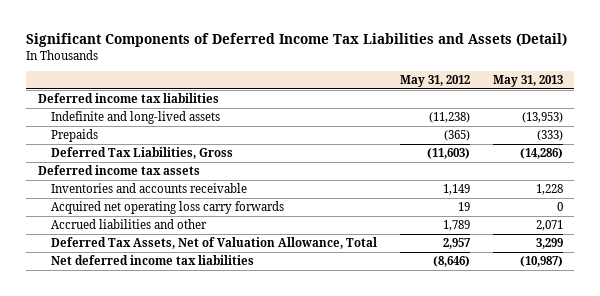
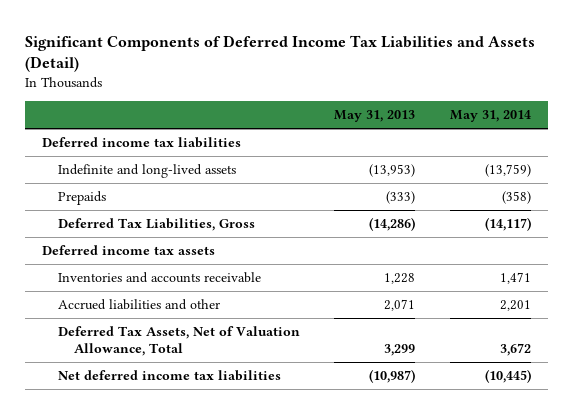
- | May 31, 2012 | May 31, 2013
+ | May 31, 2013 | May 31, 2014
- Acquired net operating loss carry forwards | 19 | 0

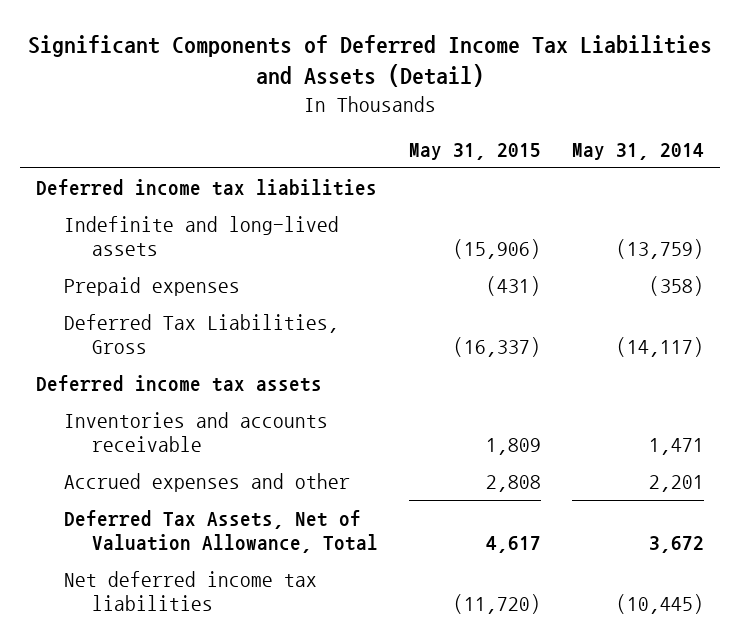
- | May 31, 2013 | May 31, 2014
+ | May 31, 2015 | May 31, 2014
- Prepaids | (333) | (358)
+ Prepaid expenses | (431) | (358)
- Accrued liabilities and other | 2,071 | 2,201
+ Accrued expenses and other | 2,808 | 2,201

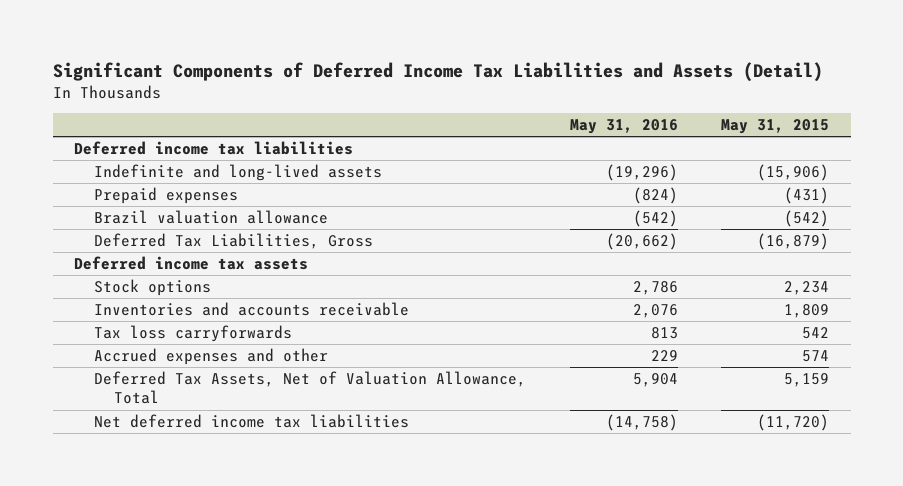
- | May 31, 2015 | May 31, 2014
+ | May 31, 2016 | May 31, 2015
- Deferred Tax Liabilities, Gross | (16,337) | (14,117)
+ Brazil valuation allowance | (542) | (542)
+ Deferred Tax Liabilities, Gross | (20,662) | (16,879)
+ Stock options | 2,786 | 2,234
- Accrued expenses and other | 2,808 | 2,201
- Deferred Tax Assets, Net of Valuation Allowance, Total | 4,617 | 3,672
+ Tax loss carryforwards | 813 | 542
+ Accrued expenses and other | 229 | 574
+ Deferred Tax Assets, Net of Valuation Allowance, Total | 5,904 | 5,159

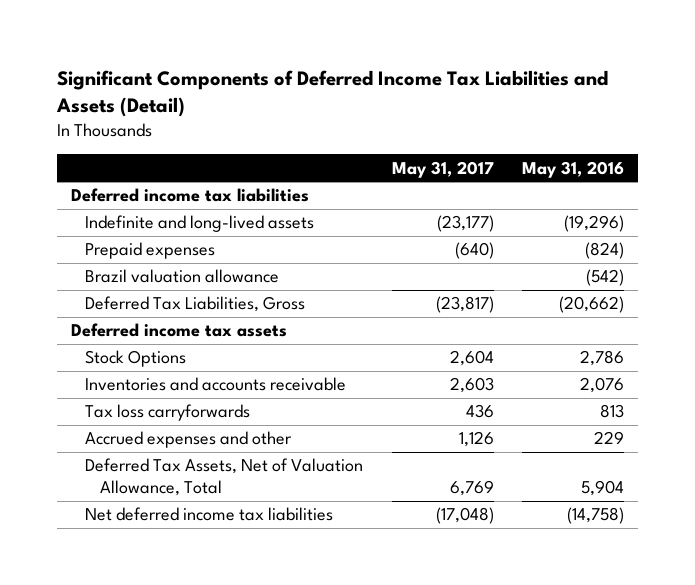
- | May 31, 2016 | May 31, 2015
+ | May 31, 2017 | May 31, 2016
- Stock options | 2,786 | 2,234
+ Stock Options | 2,604 | 2,786

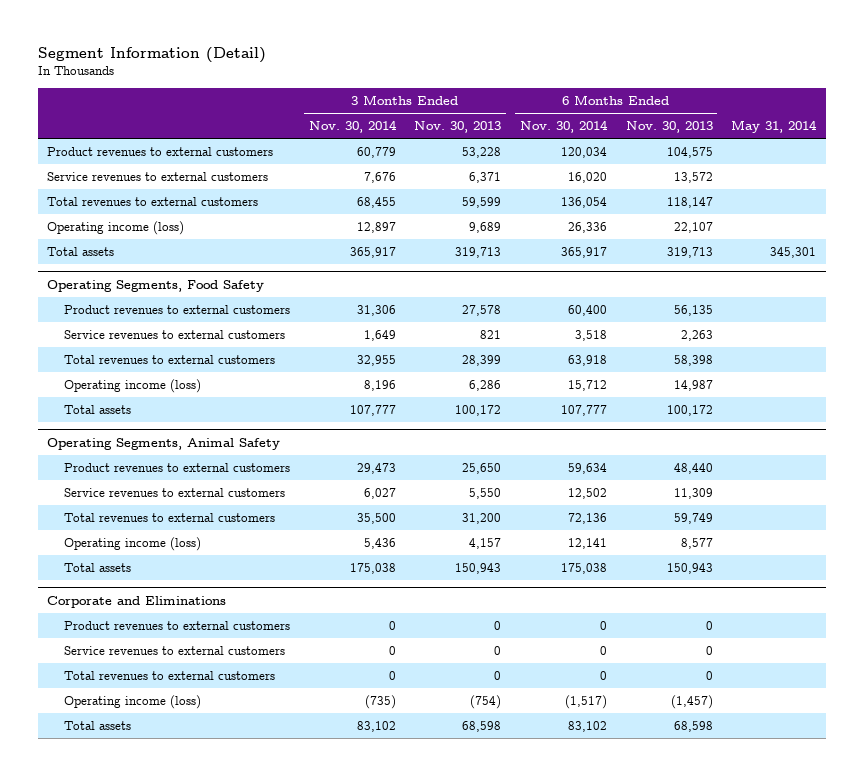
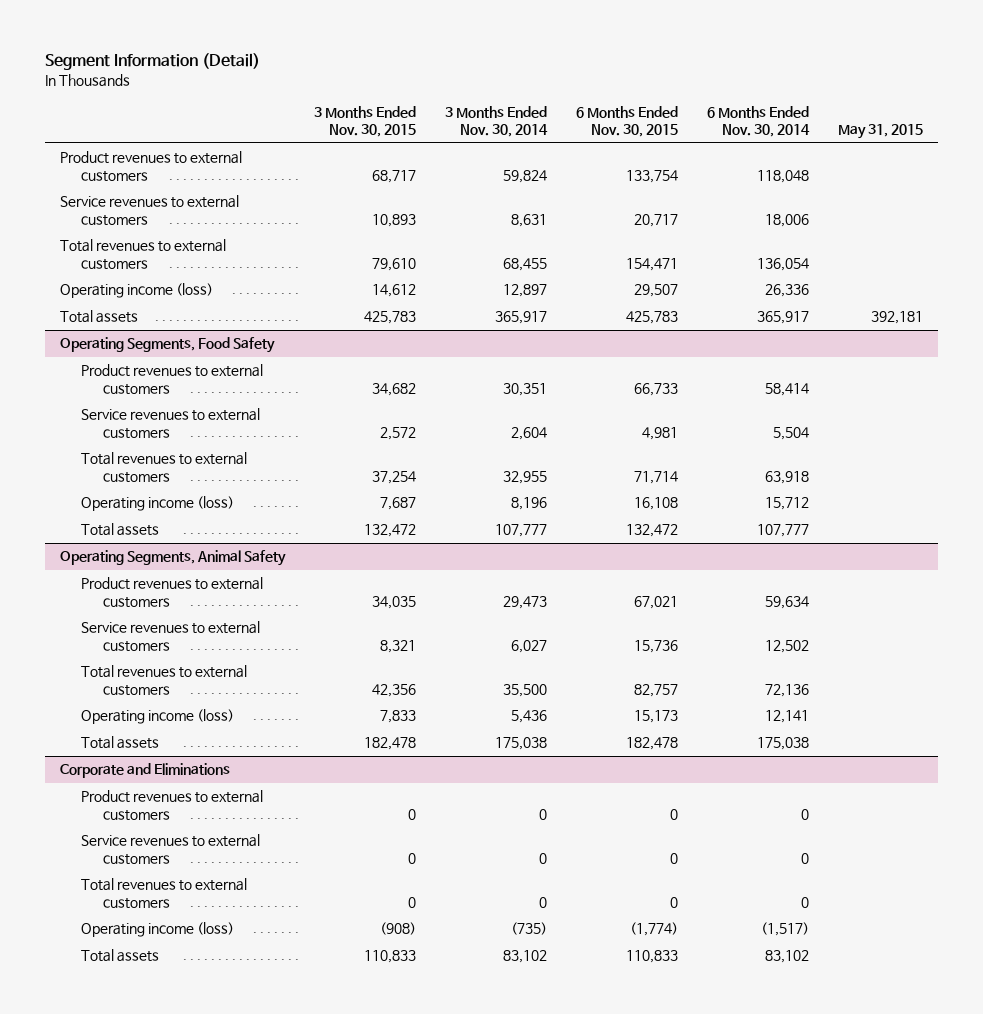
- | 3 Months Ended Nov. 30, 2014 | 3 Months Ended Nov. 30, 2013 | 6 Months Ended Nov. 30, 2014 | 6 Months Ended Nov. 30, 2013 | May 31, 2014
+ | 3 Months Ended Nov. 30, 2015 | 3 Months Ended Nov. 30, 2014 | 6 Months Ended Nov. 30, 2015 | 6 Months Ended Nov. 30, 2014 | May 31, 2015
- Product revenues to external customers | 60,779 | 53,228 | 120,034 | 104,575 |
- Service revenues to external customers | 7,676 | 6,371 | 16,020 | 13,572 |
+ Product revenues to external customers | 68,717 | 59,824 | 133,754 | 118,048 |
+ Service revenues to external customers | 10,893 | 8,631 | 20,717 | 18,006 |
@ Operating Segments, Food Safety
- Product revenues to external customers | 31,306 | 27,578 | 60,400 | 56,135 |
- Service revenues to external customers | 1,649 | 821 | 3,518 | 2,263 |
+ Product revenues to external customers | 34,682 | 30,351 | 66,733 | 58,414 |
+ Service revenues to external customers | 2,572 | 2,604 | 4,981 | 5,504 |

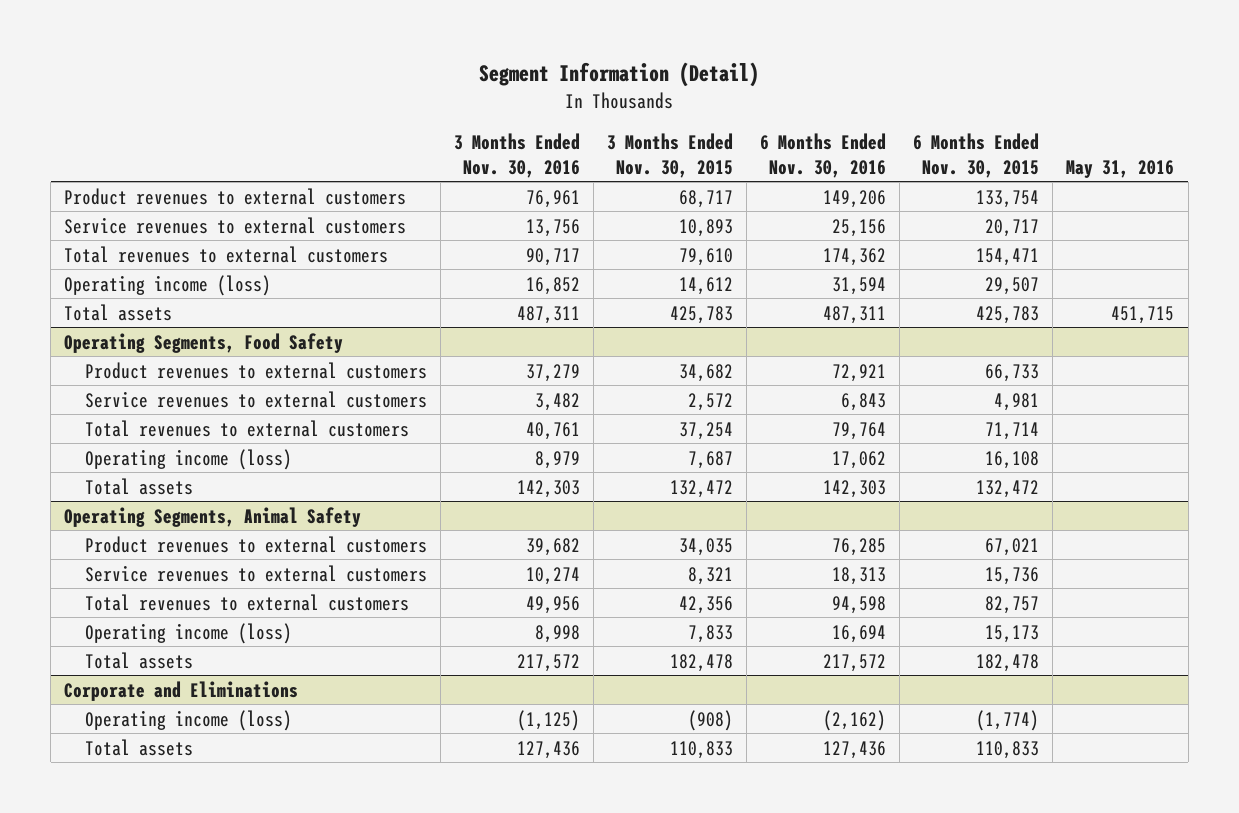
- | 3 Months Ended Nov. 30, 2015 | 3 Months Ended Nov. 30, 2014 | 6 Months Ended Nov. 30, 2015 | 6 Months Ended Nov. 30, 2014 | May 31, 2015
+ | 3 Months Ended Nov. 30, 2016 | 3 Months Ended Nov. 30, 2015 | 6 Months Ended Nov. 30, 2016 | 6 Months Ended Nov. 30, 2015 | May 31, 2016
@ Corporate and Eliminations
- Product revenues to external customers | 0 | 0 | 0 | 0 |
- Service revenues to external customers | 0 | 0 | 0 | 0 |
- Total revenues to external customers | 0 | 0 | 0 | 0 |

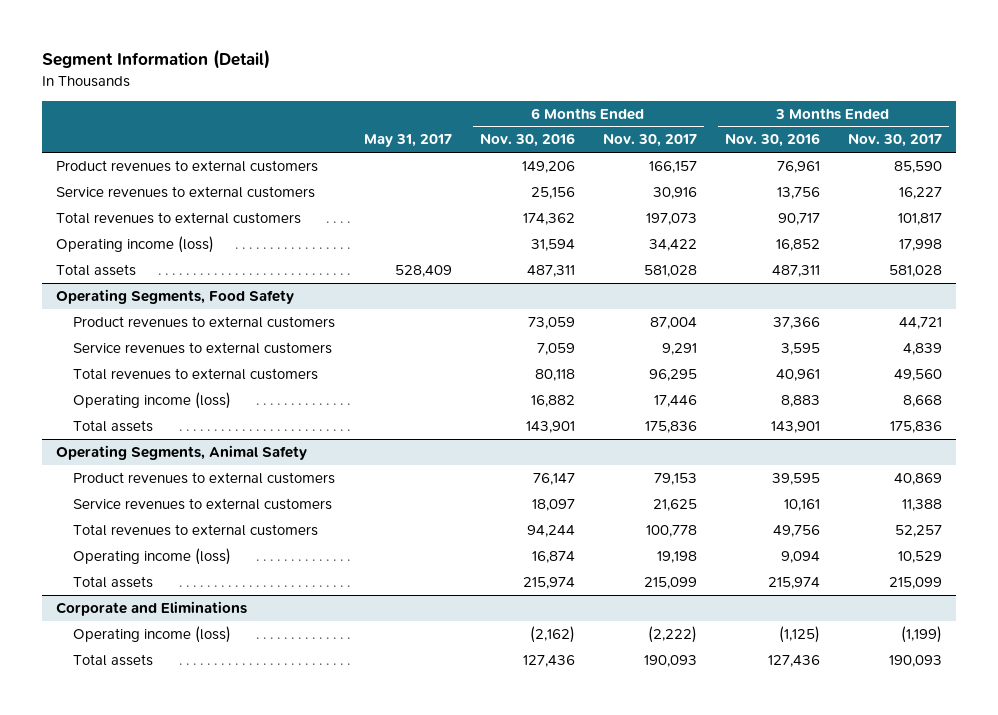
- | 3 Months Ended Nov. 30, 2016 | 3 Months Ended Nov. 30, 2015 | 6 Months Ended Nov. 30, 2016 | 6 Months Ended Nov. 30, 2015 | May 31, 2016
+ | May 31, 2017 | 6 Months Ended Nov. 30, 2016 | 6 Months Ended Nov. 30, 2017 | 3 Months Ended Nov. 30, 2016 | 3 Months Ended Nov. 30, 2017
@ Operating Segments, Food Safety
- Product revenues to external customers | 37,279 | 34,682 | 72,921 | 66,733 |
- Service revenues to external customers | 3,482 | 2,572 | 6,843 | 4,981 |
- Total revenues to external customers | 40,761 | 37,254 | 79,764 | 71,714 |
- Operating income (loss) | 8,979 | 7,687 | 17,062 | 16,108 |
- Total assets | 142,303 | 132,472 | 142,303 | 132,472 |
+ Product revenues to external customers | | 73,059 | 87,004 | 37,366 | 44,721
+ Service revenues to external customers | | 7,059 | 9,291 | 3,595 | 4,839
+ Total revenues to external customers | | 80,118 | 96,295 | 40,961 | 49,560
+ Operating income (loss) | | 16,882 | 17,446 | 8,883 | 8,668
+ Total assets | | 143,901 | 175,836 | 143,901 | 175,836
@ Operating Segments, Animal Safety
- Product revenues to external customers | 39,682 | 34,035 | 76,285 | 67,021 |
- Service revenues to external customers | 10,274 | 8,321 | 18,313 | 15,736 |
- Total revenues to external customers | 49,956 | 42,356 | 94,598 | 82,757 |
- Operating income (loss) | 8,998 | 7,833 | 16,694 | 15,173 |
- Total assets | 217,572 | 182,478 | 217,572 | 182,478 |
+ Product revenues to external customers | | 76,147 | 79,153 | 39,595 | 40,869
+ Service revenues to external customers | | 18,097 | 21,625 | 10,161 | 11,388
+ Total revenues to external customers | | 94,244 | 100,778 | 49,756 | 52,257
+ Operating income (loss) | | 16,874 | 19,198 | 9,094 | 10,529
+ Total assets | | 215,974 | 215,099 | 215,974 | 215,099

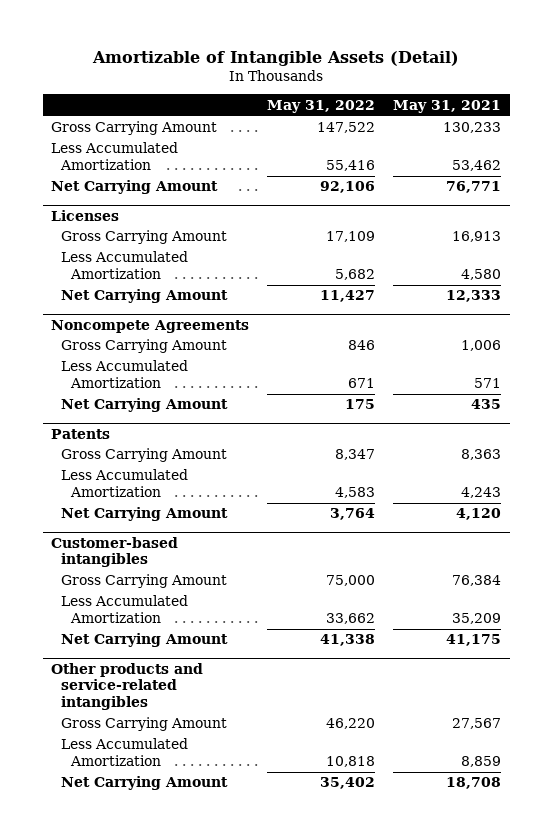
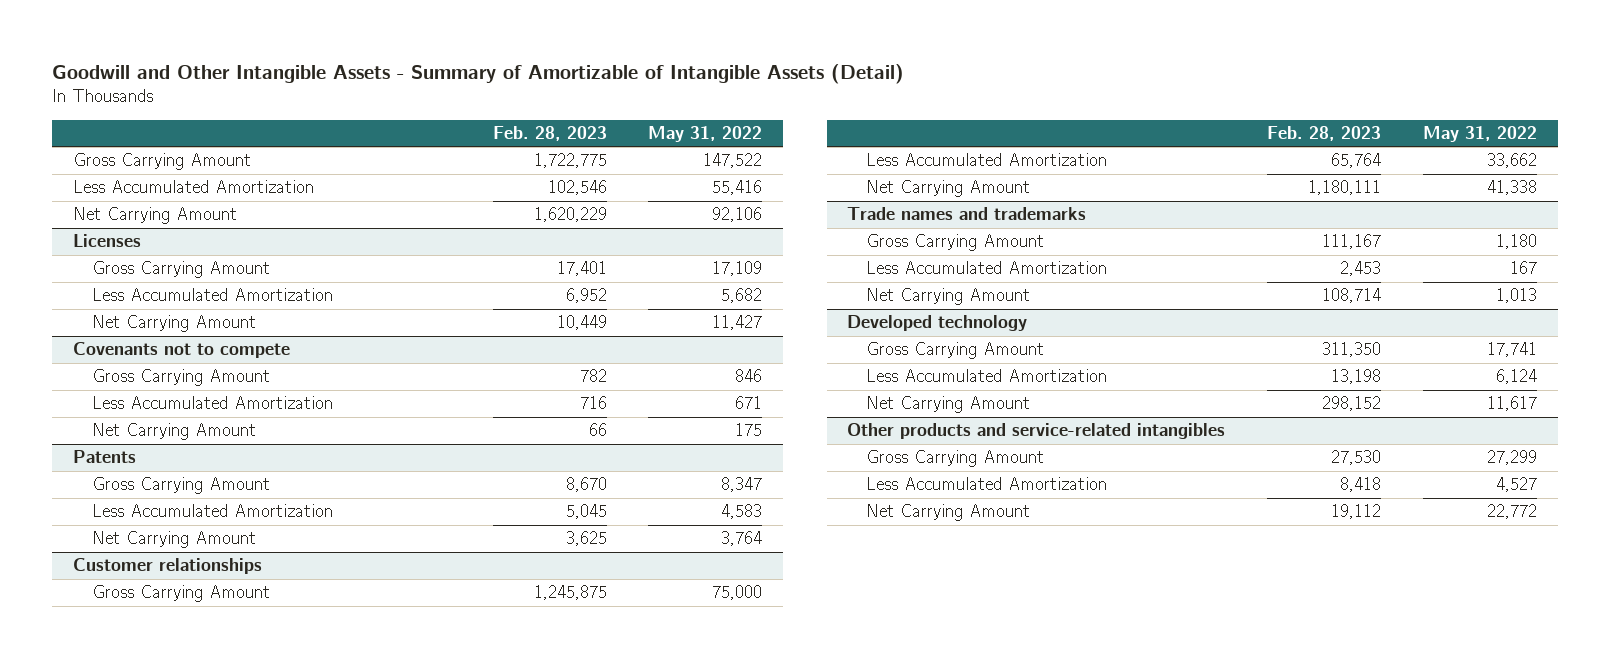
- Amortizable of Intangible Assets (Detail)
+ Goodwill and Other Intangible Assets - Summary of Amortizable of Intangible Assets (Detail)
- | May 31, 2022 | May 31, 2021
+ | Feb. 28, 2023 | May 31, 2022
- Noncompete Agreements
+ Covenants not to compete
- Customer-based intangibles
+ Customer relationships
+ Trade names and trademarks
+ Gross Carrying Amount | 111,167 | 1,180
+ Less Accumulated Amortization | 2,453 | 167
+ Net Carrying Amount | 108,714 | 1,013
+ Developed technology
+ Gross Carrying Amount | 311,350 | 17,741
+ Less Accumulated Amortization | 13,198 | 6,124
+ Net Carrying Amount | 298,152 | 11,617
@ Other products and service-related intangibles
- Gross Carrying Amount | 46,220 | 27,567
- Less Accumulated Amortization | 10,818 | 8,859
- Net Carrying Amount | 35,402 | 18,708
+ Gross Carrying Amount | 27,530 | 27,299
+ Less Accumulated Amortization | 8,418 | 4,527
+ Net Carrying Amount | 19,112 | 22,772

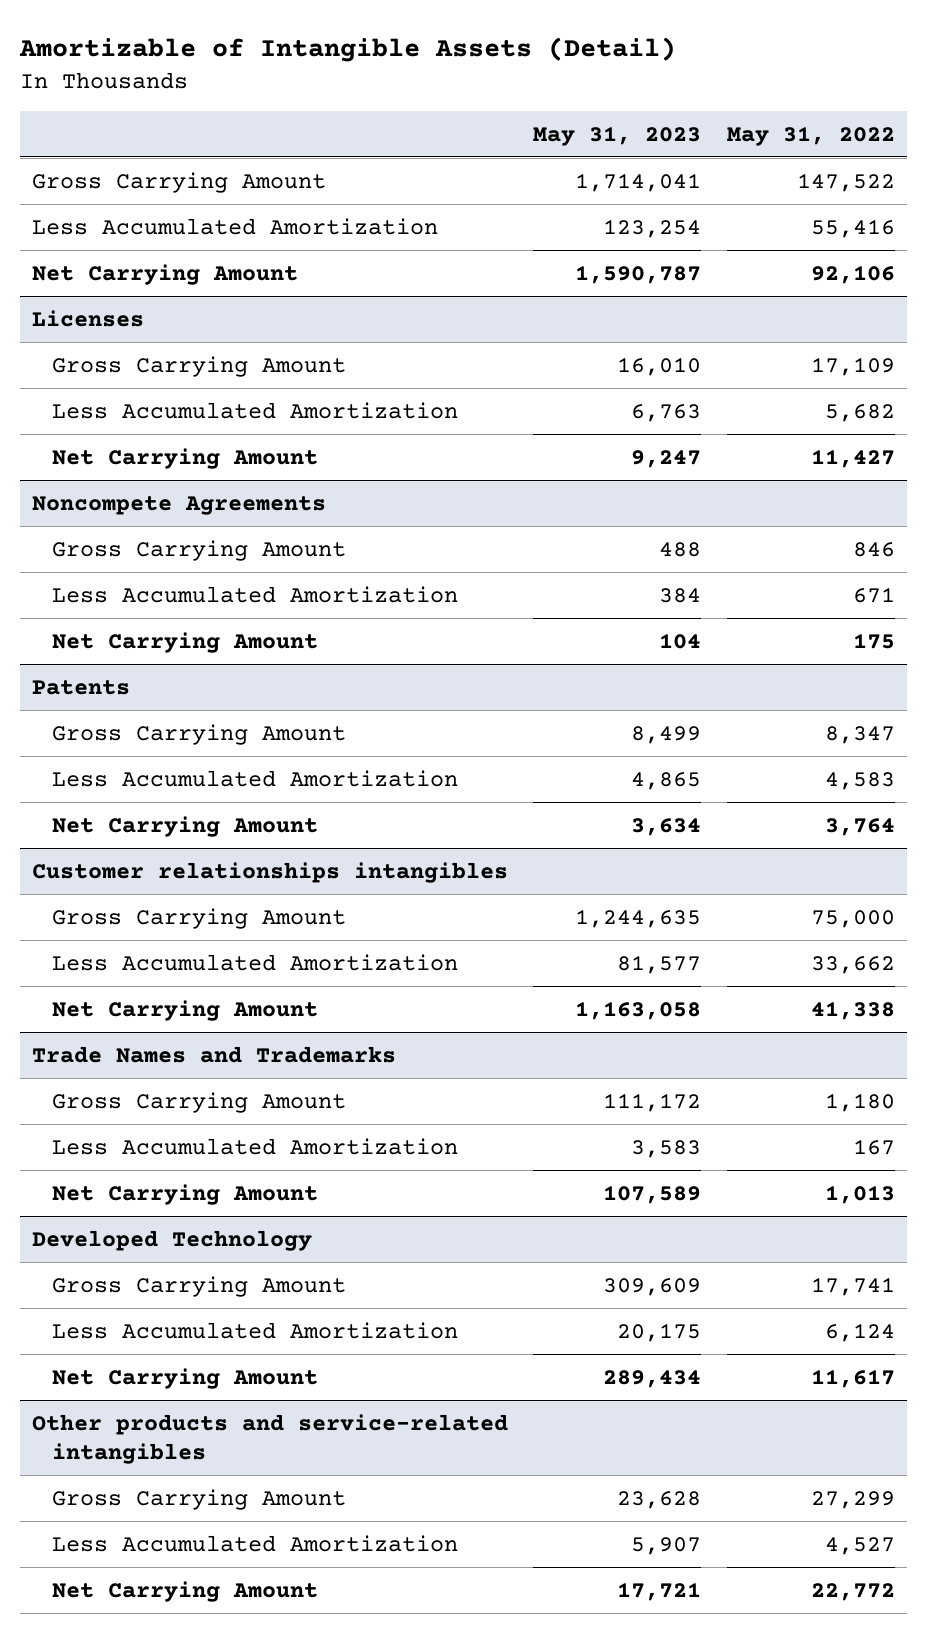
- Goodwill and Other Intangible Assets - Summary of Amortizable of Intangible Assets (Detail)
+ Amortizable of Intangible Assets (Detail)
- | Feb. 28, 2023 | May 31, 2022
+ | May 31, 2023 | May 31, 2022
- Covenants not to compete
+ Noncompete Agreements
- Customer relationships
+ Customer relationships intangibles
- Trade names and trademarks
+ Trade Names and Trademarks
- Developed technology
+ Developed Technology

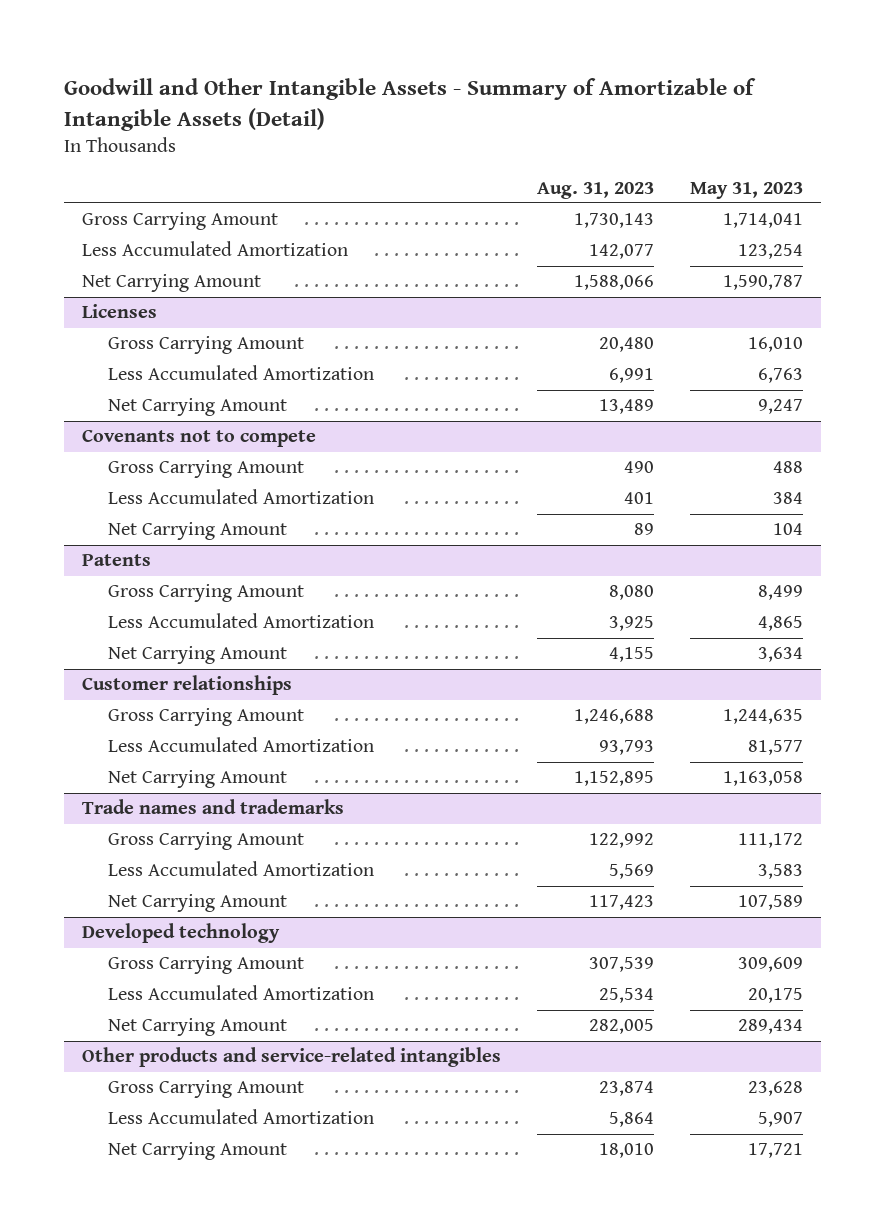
- Amortizable of Intangible Assets (Detail)
+ Goodwill and Other Intangible Assets - Summary of Amortizable of Intangible Assets (Detail)
- | May 31, 2023 | May 31, 2022
+ | Aug. 31, 2023 | May 31, 2023
- Noncompete Agreements
+ Covenants not to compete
- Customer relationships intangibles
+ Customer relationships
- Trade Names and Trademarks
+ Trade names and trademarks
- Developed Technology
+ Developed technology

